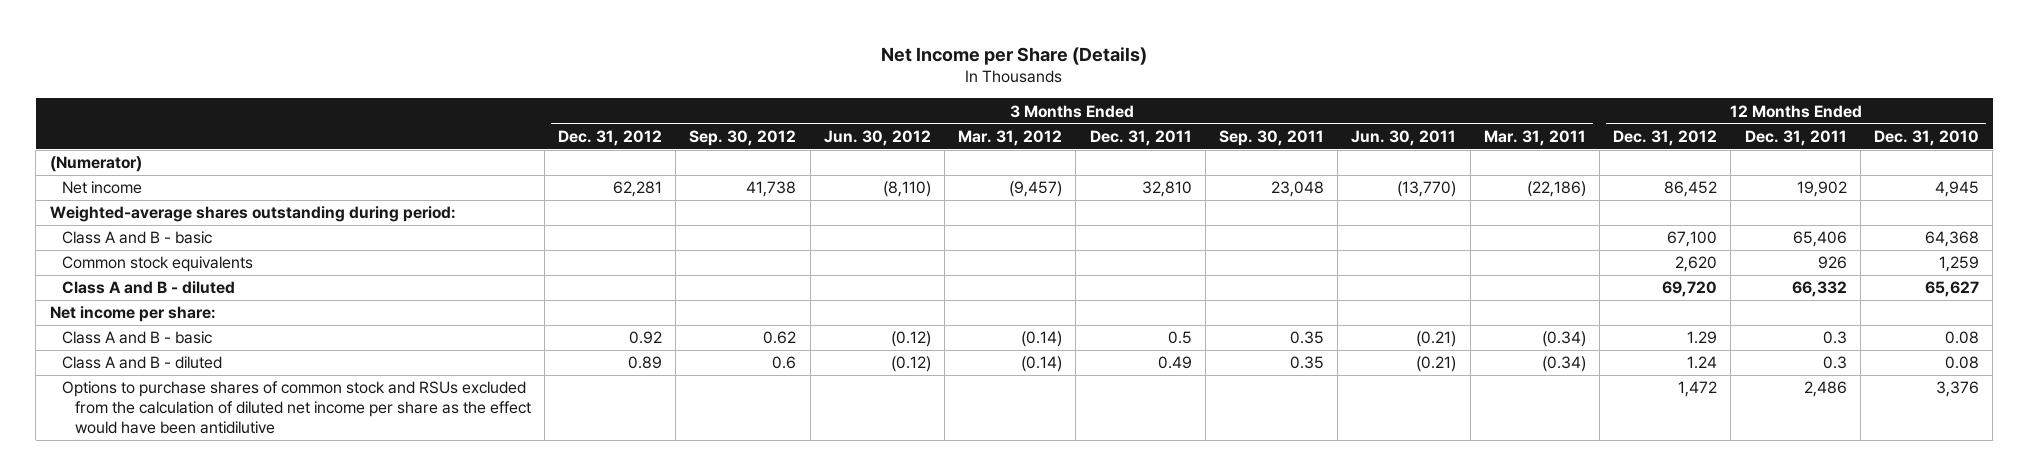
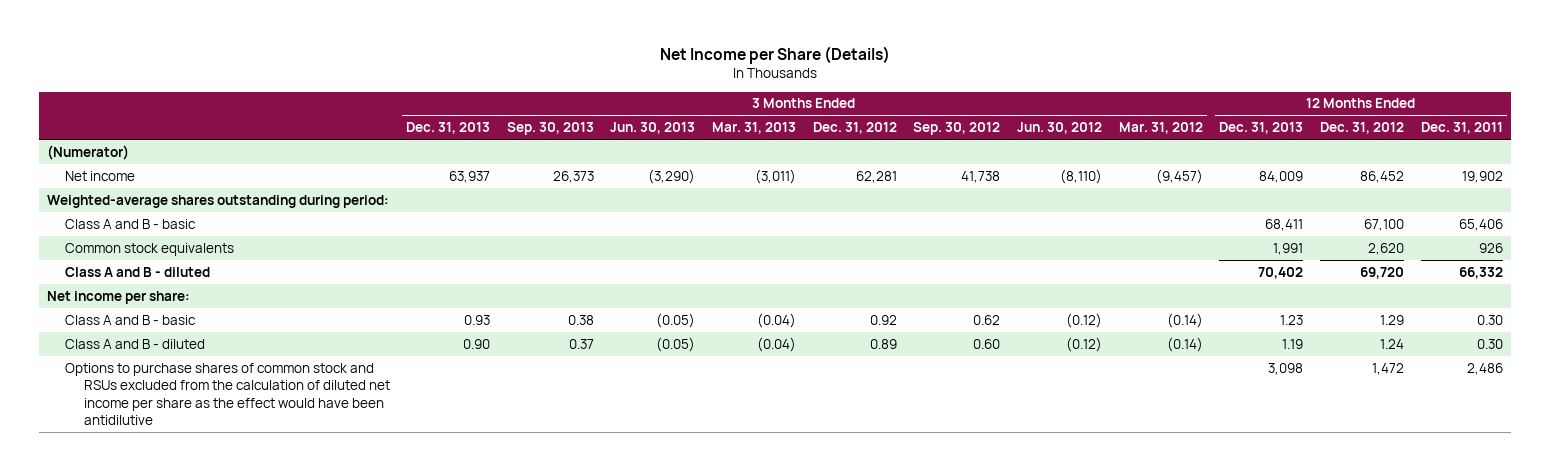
- | 3 Months Ended Dec. 31, 2012 | 3 Months Ended Sep. 30, 2012 | 3 Months Ended Jun. 30, 2012 | 3 Months Ended Mar. 31, 2012 | 3 Months Ended Dec. 31, 2011 | 3 Months Ended Sep. 30, 2011 | 3 Months Ended Jun. 30, 2011 | 3 Months Ended Mar. 31, 2011 | 12 Months Ended Dec. 31, 2012 | 12 Months Ended Dec. 31, 2011 | 12 Months Ended Dec. 31, 2010
+ | 3 Months Ended Dec. 31, 2013 | 3 Months Ended Sep. 30, 2013 | 3 Months Ended Jun. 30, 2013 | 3 Months Ended Mar. 31, 2013 | 3 Months Ended Dec. 31, 2012 | 3 Months Ended Sep. 30, 2012 | 3 Months Ended Jun. 30, 2012 | 3 Months Ended Mar. 31, 2012 | 12 Months Ended Dec. 31, 2013 | 12 Months Ended Dec. 31, 2012 | 12 Months Ended Dec. 31, 2011
- Class A and B - basic | 0.92 | 0.62 | (0.12) | (0.14) | 0.5 | 0.35 | (0.21) | (0.34) | 1.29 | 0.3 | 0.08
- Class A and B - diluted | 0.89 | 0.6 | (0.12) | (0.14) | 0.49 | 0.35 | (0.21) | (0.34) | 1.24 | 0.3 | 0.08
+ Class A and B - basic | 0.93 | 0.38 | (0.05) | (0.04) | 0.92 | 0.62 | (0.12) | (0.14) | 1.23 | 1.29 | 0.30
+ Class A and B - diluted | 0.90 | 0.37 | (0.05) | (0.04) | 0.89 | 0.60 | (0.12) | (0.14) | 1.19 | 1.24 | 0.30

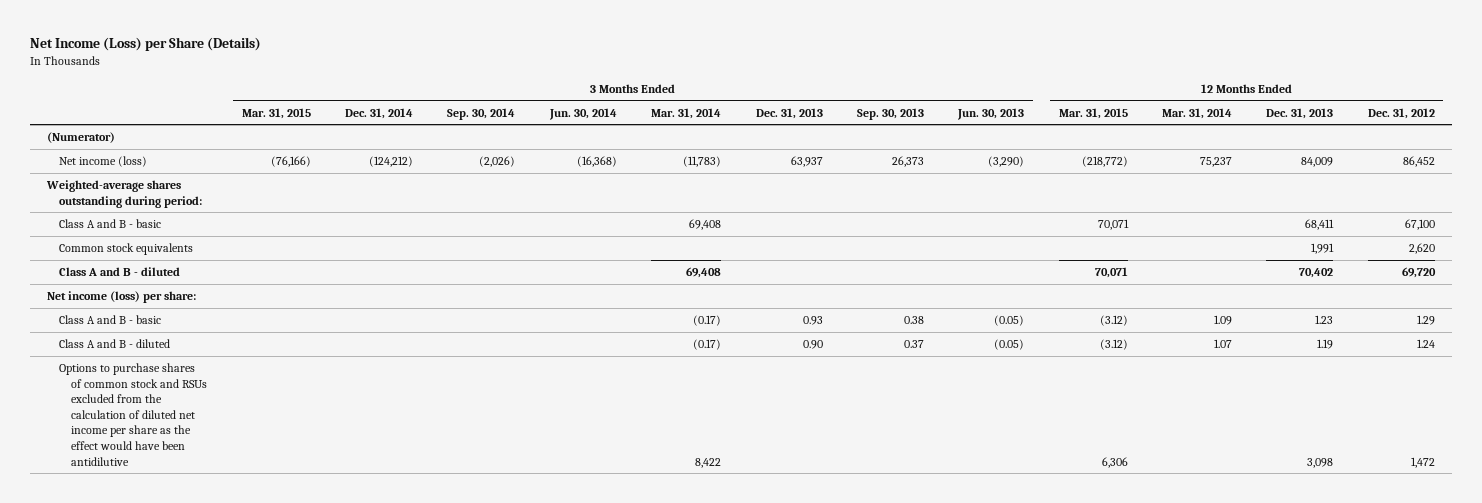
- Net Income per Share (Details)
+ Net Income (Loss) per Share (Details)
- | 3 Months Ended Dec. 31, 2013 | 3 Months Ended Sep. 30, 2013 | 3 Months Ended Jun. 30, 2013 | 3 Months Ended Mar. 31, 2013 | 3 Months Ended Dec. 31, 2012 | 3 Months Ended Sep. 30, 2012 | 3 Months Ended Jun. 30, 2012 | 3 Months Ended Mar. 31, 2012 | 12 Months Ended Dec. 31, 2013 | 12 Months Ended Dec. 31, 2012 | 12 Months Ended Dec. 31, 2011
+ | 3 Months Ended Mar. 31, 2015 | 3 Months Ended Dec. 31, 2014 | 3 Months Ended Sep. 30, 2014 | 3 Months Ended Jun. 30, 2014 | 3 Months Ended Mar. 31, 2014 | 3 Months Ended Dec. 31, 2013 | 3 Months Ended Sep. 30, 2013 | 3 Months Ended Jun. 30, 2013 | 12 Months Ended Mar. 31, 2015 | 12 Months Ended Mar. 31, 2014 | 12 Months Ended Dec. 31, 2013 | 12 Months Ended Dec. 31, 2012
- Net income | 63,937 | 26,373 | (3,290) | (3,011) | 62,281 | 41,738 | (8,110) | (9,457) | 84,009 | 86,452 | 19,902
+ Net income (loss) | (76,166) | (124,212) | (2,026) | (16,368) | (11,783) | 63,937 | 26,373 | (3,290) | (218,772) | 75,237 | 84,009 | 86,452
- Net income per share:
+ Net income (loss) per share:

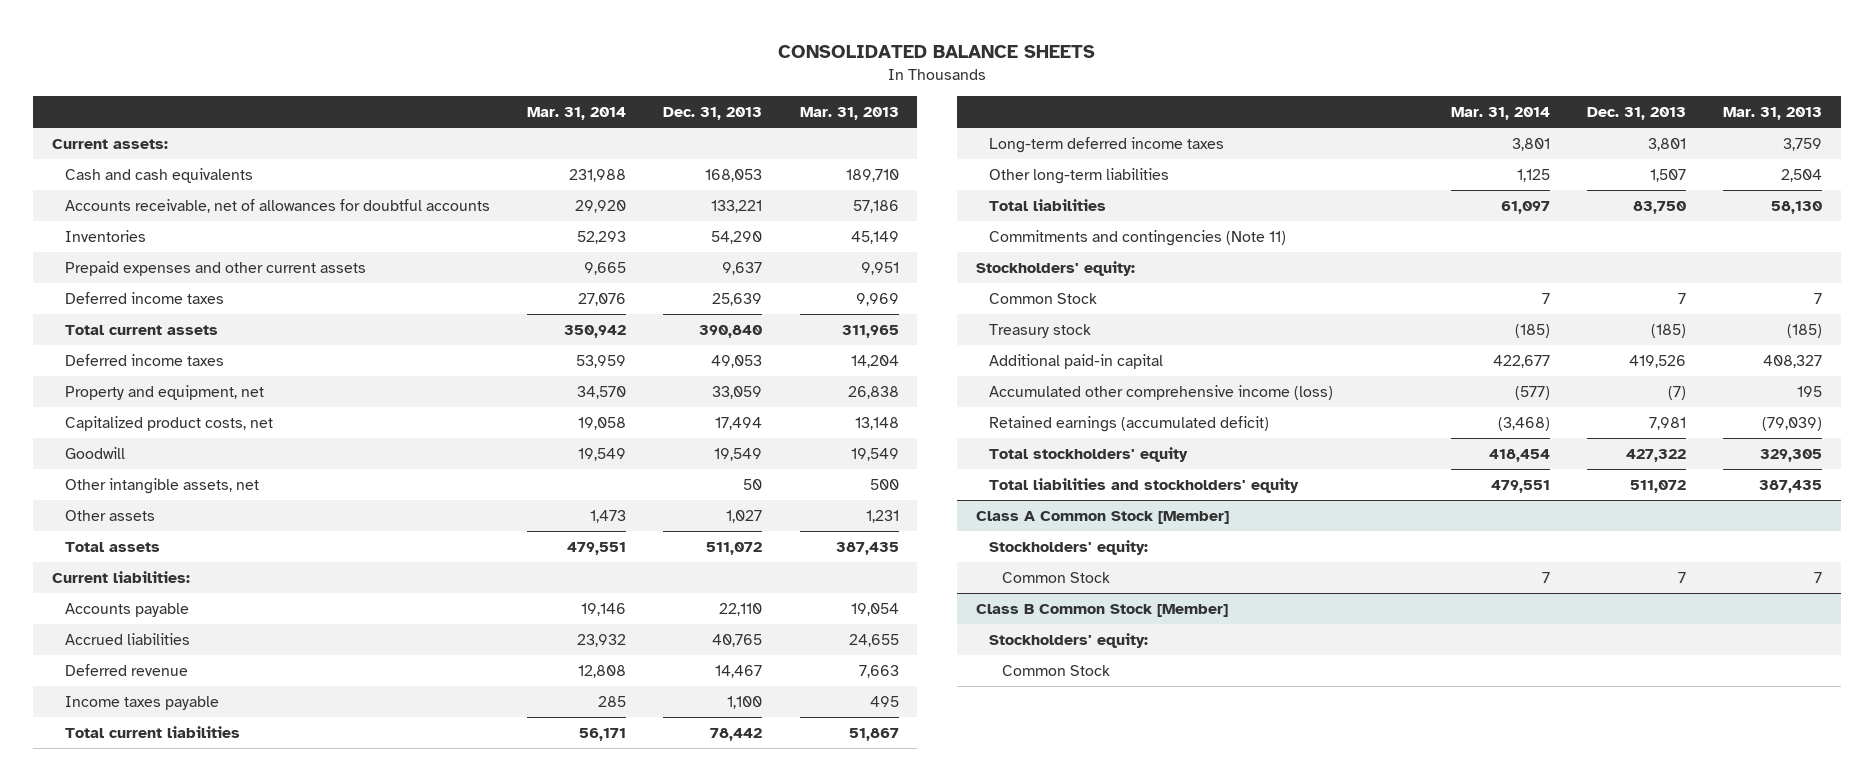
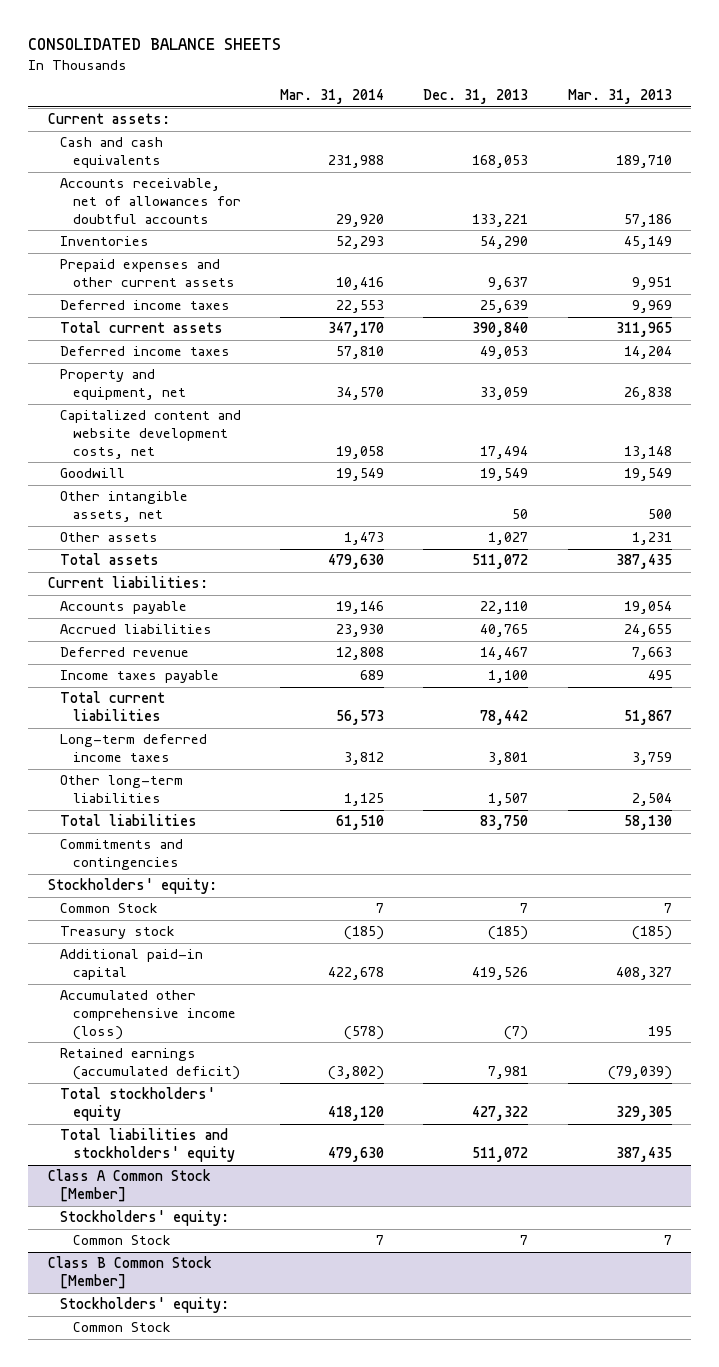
- Prepaid expenses and other current assets | 9,665 | 9,637 | 9,951
- Deferred income taxes | 27,076 | 25,639 | 9,969
- Total current assets | 350,942 | 390,840 | 311,965
- Deferred income taxes | 53,959 | 49,053 | 14,204
+ Prepaid expenses and other current assets | 10,416 | 9,637 | 9,951
+ Deferred income taxes | 22,553 | 25,639 | 9,969
+ Total current assets | 347,170 | 390,840 | 311,965
+ Deferred income taxes | 57,810 | 49,053 | 14,204
- Capitalized product costs, net | 19,058 | 17,494 | 13,148
+ Capitalized content and website development costs, net | 19,058 | 17,494 | 13,148
- Total assets | 479,551 | 511,072 | 387,435
+ Total assets | 479,630 | 511,072 | 387,435
- Accrued liabilities | 23,932 | 40,765 | 24,655
+ Accrued liabilities | 23,930 | 40,765 | 24,655
- Income taxes payable | 285 | 1,100 | 495
- Total current liabilities | 56,171 | 78,442 | 51,867
- Long-term deferred income taxes | 3,801 | 3,801 | 3,759
+ Income taxes payable | 689 | 1,100 | 495
+ Total current liabilities | 56,573 | 78,442 | 51,867
+ Long-term deferred income taxes | 3,812 | 3,801 | 3,759
- Total liabilities | 61,097 | 83,750 | 58,130
- Commitments and contingencies (Note 11)
+ Total liabilities | 61,510 | 83,750 | 58,130
+ Commitments and contingencies
- Additional paid-in capital | 422,677 | 419,526 | 408,327
- Accumulated other comprehensive income (loss) | (577) | (7) | 195
- Retained earnings (accumulated deficit) | (3,468) | 7,981 | (79,039)
- Total stockholders' equity | 418,454 | 427,322 | 329,305
- Total liabilities and stockholders' equity | 479,551 | 511,072 | 387,435
+ Additional paid-in capital | 422,678 | 419,526 | 408,327
+ Accumulated other comprehensive income (loss) | (578) | (7) | 195
+ Retained earnings (accumulated deficit) | (3,802) | 7,981 | (79,039)
+ Total stockholders' equity | 418,120 | 427,322 | 329,305
+ Total liabilities and stockholders' equity | 479,630 | 511,072 | 387,435

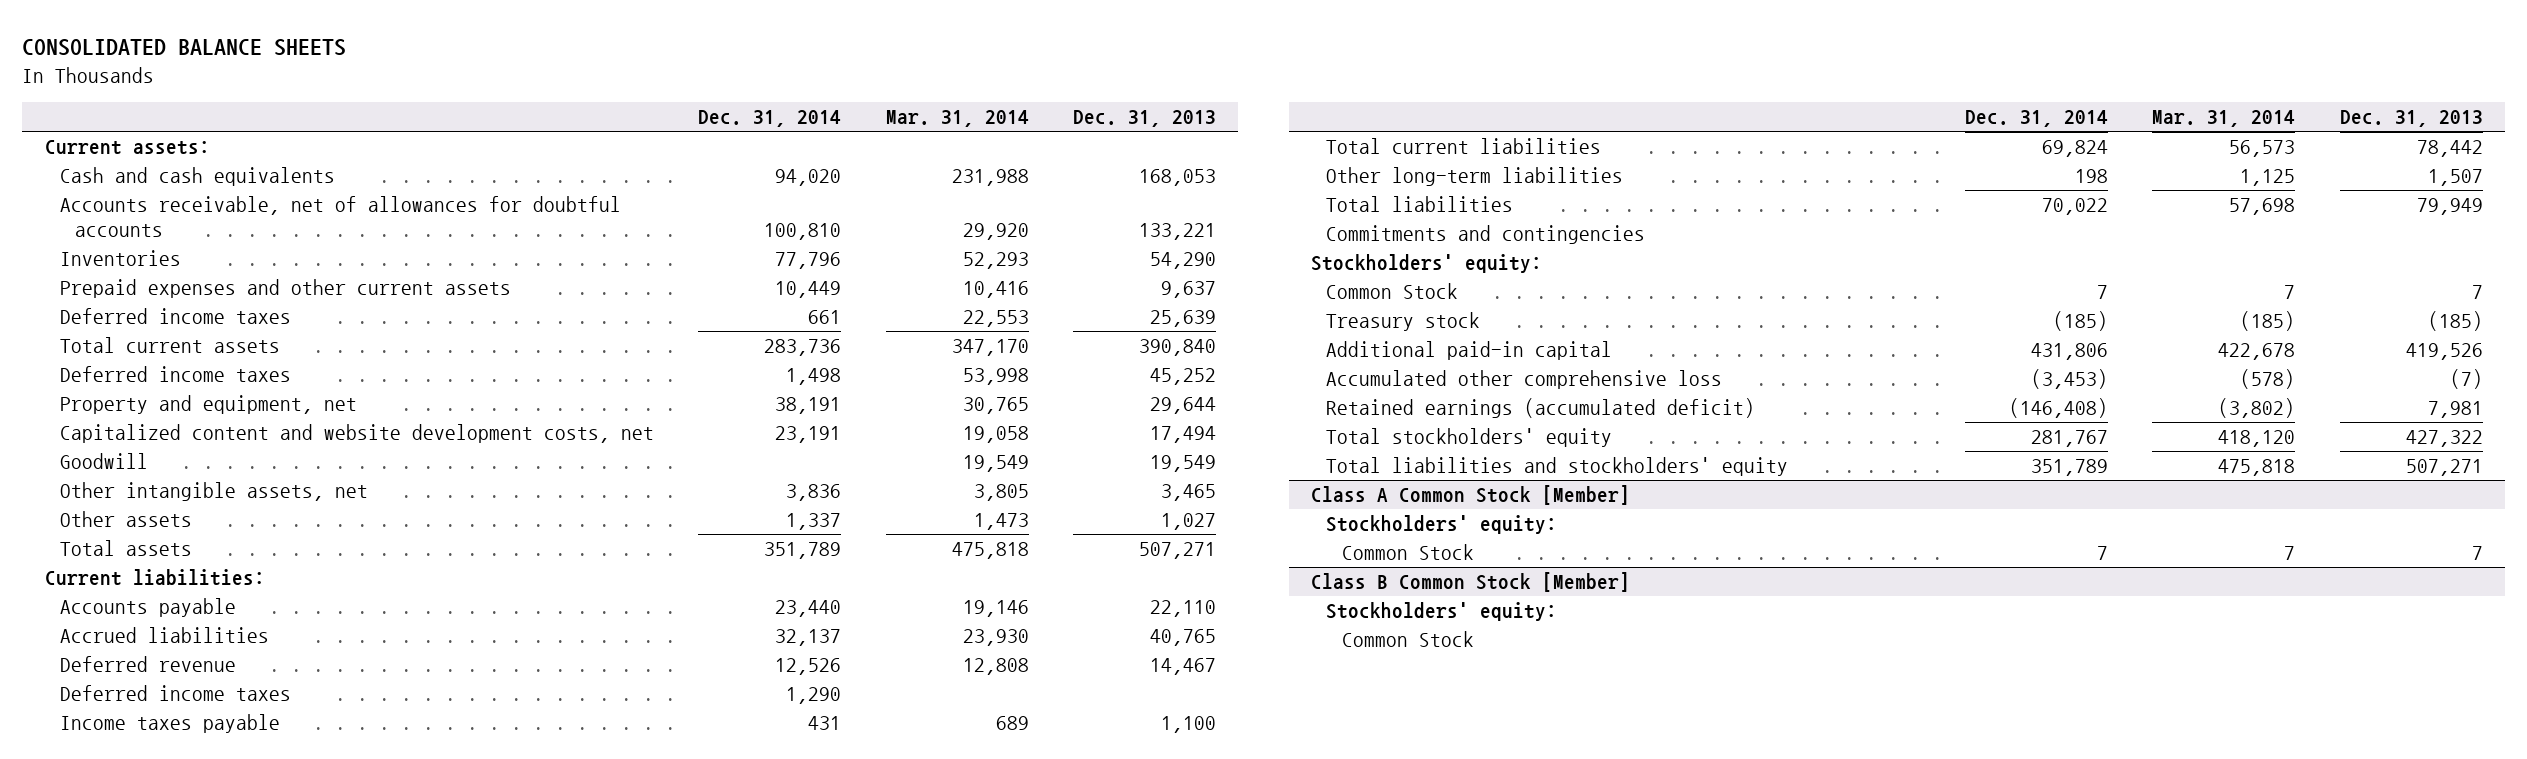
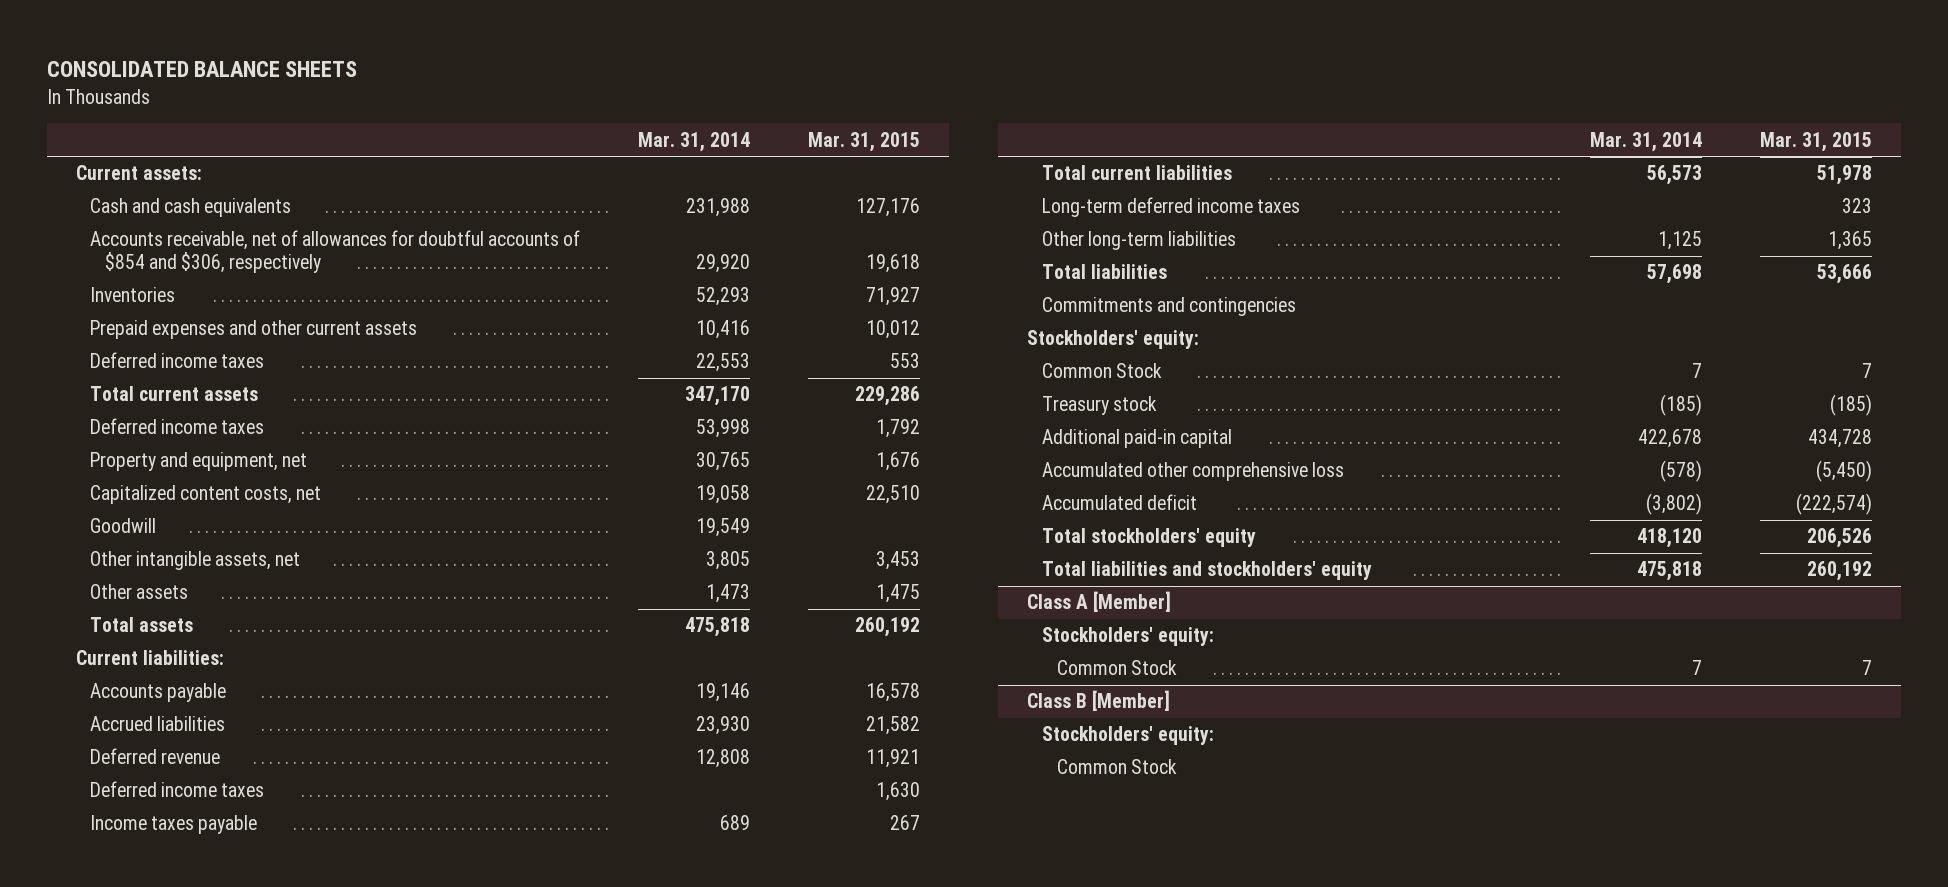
- | Dec. 31, 2014 | Mar. 31, 2014 | Dec. 31, 2013
+ | Mar. 31, 2014 | Mar. 31, 2015
- Accounts receivable, net of allowances for doubtful accounts | 100,810 | 29,920 | 133,221
+ Accounts receivable, net of allowances for doubtful accounts of $854 and $306, respectively | 29,920 | 19,618
- Capitalized content and website development costs, net | 23,191 | 19,058 | 17,494
+ Capitalized content costs, net | 19,058 | 22,510
+ Long-term deferred income taxes | | 323
- Retained earnings (accumulated deficit) | (146,408) | (3,802) | 7,981
+ Accumulated deficit | (3,802) | (222,574)
- Class A Common Stock [Member]
+ Class A [Member]
- Class B Common Stock [Member]
+ Class B [Member]

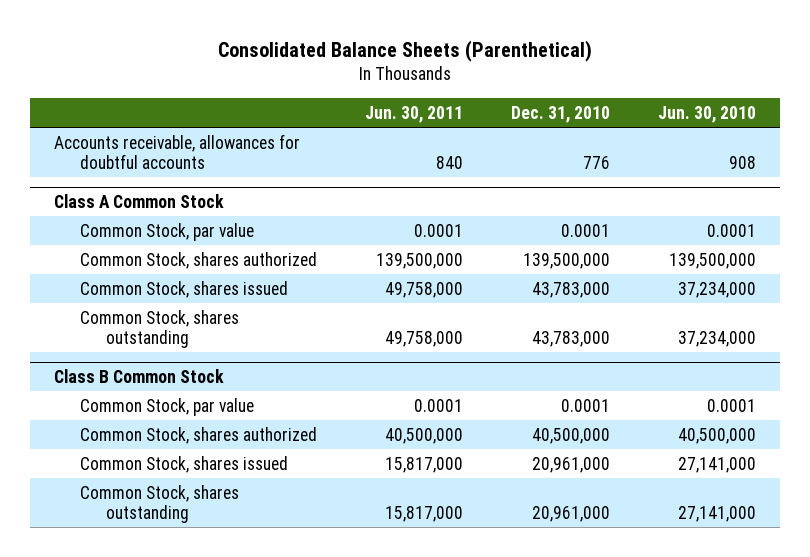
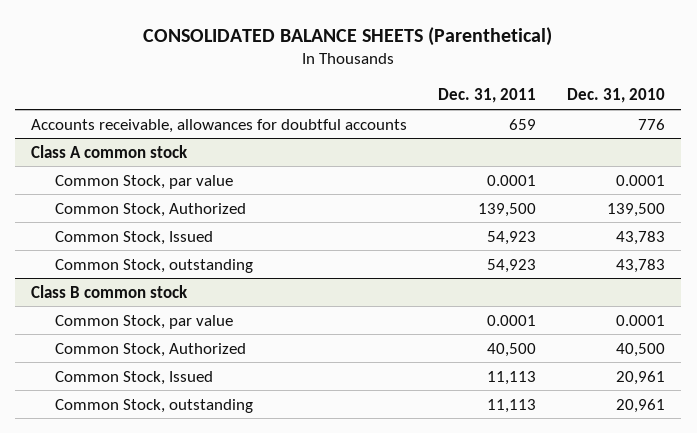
- Consolidated Balance Sheets (Parenthetical)
+ CONSOLIDATED BALANCE SHEETS (Parenthetical)
- | Jun. 30, 2011 | Dec. 31, 2010 | Jun. 30, 2010
+ | Dec. 31, 2011 | Dec. 31, 2010
- Class A Common Stock
+ Class A common stock
- Common Stock, shares authorized | 139,500,000 | 139,500,000 | 139,500,000
- Common Stock, shares issued | 49,758,000 | 43,783,000 | 37,234,000
- Common Stock, shares outstanding | 49,758,000 | 43,783,000 | 37,234,000
- Class B Common Stock
+ Common Stock, Authorized | 139,500 | 139,500
+ Common Stock, Issued | 54,923 | 43,783
+ Common Stock, outstanding | 54,923 | 43,783
+ Class B common stock
- Common Stock, shares authorized | 40,500,000 | 40,500,000 | 40,500,000
- Common Stock, shares issued | 15,817,000 | 20,961,000 | 27,141,000
- Common Stock, shares outstanding | 15,817,000 | 20,961,000 | 27,141,000
+ Common Stock, Authorized | 40,500 | 40,500
+ Common Stock, Issued | 11,113 | 20,961
+ Common Stock, outstanding | 11,113 | 20,961

